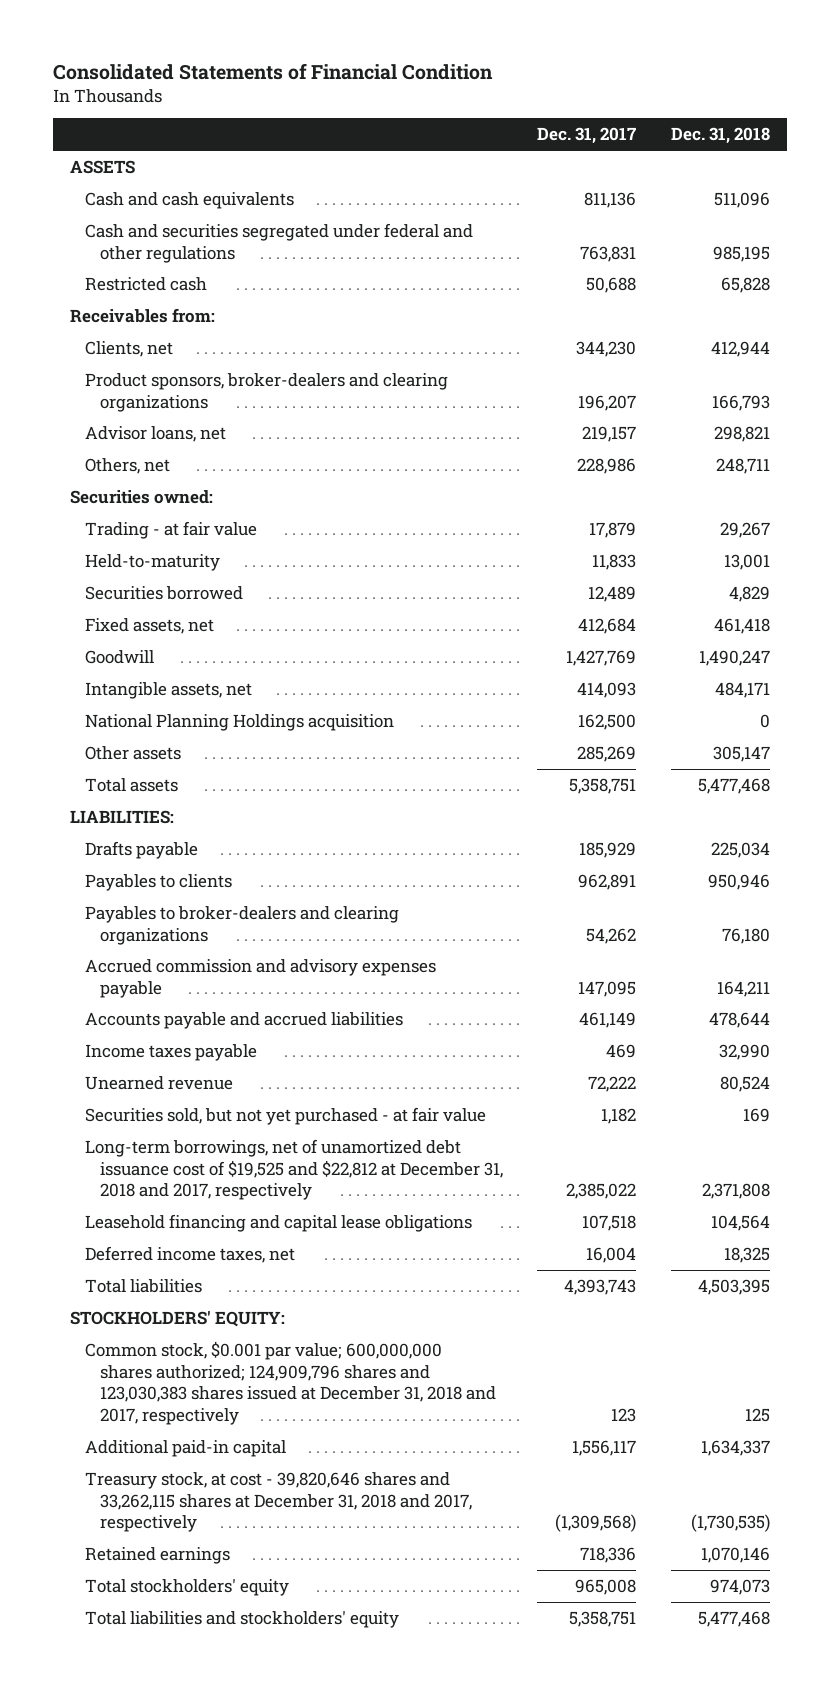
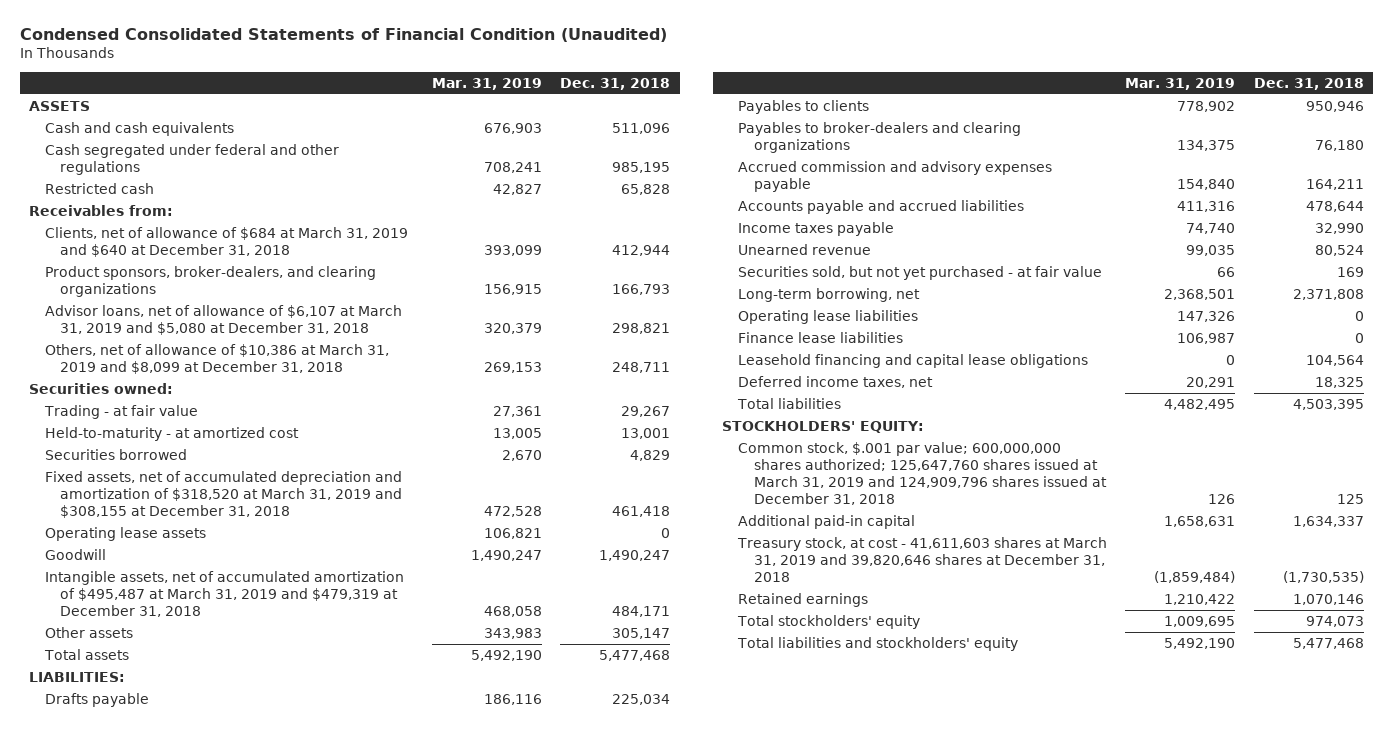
- Consolidated Statements of Financial Condition
+ Condensed Consolidated Statements of Financial Condition (Unaudited)
- | Dec. 31, 2017 | Dec. 31, 2018
+ | Mar. 31, 2019 | Dec. 31, 2018
- Cash and securities segregated under federal and other regulations | 763,831 | 985,195
+ Cash segregated under federal and other regulations | 708,241 | 985,195
- Clients, net | 344,230 | 412,944
- Product sponsors, broker-dealers and clearing organizations | 196,207 | 166,793
- Advisor loans, net | 219,157 | 298,821
- Others, net | 228,986 | 248,711
+ Clients, net of allowance of $684 at March 31, 2019 and $640 at December 31, 2018 | 393,099 | 412,944
+ Product sponsors, broker-dealers, and clearing organizations | 156,915 | 166,793
+ Advisor loans, net of allowance of $6,107 at March 31, 2019 and $5,080 at December 31, 2018 | 320,379 | 298,821
+ Others, net of allowance of $10,386 at March 31, 2019 and $8,099 at December 31, 2018 | 269,153 | 248,711
- Held-to-maturity | 11,833 | 13,001
+ Held-to-maturity - at amortized cost | 13,005 | 13,001
- Fixed assets, net | 412,684 | 461,418
+ Fixed assets, net of accumulated depreciation and amortization of $318,520 at March 31, 2019 and $308,155 at December 31, 2018 | 472,528 | 461,418
+ Operating lease assets | 106,821 | 0
- Intangible assets, net | 414,093 | 484,171
- National Planning Holdings acquisition | 162,500 | 0
+ Intangible assets, net of accumulated amortization of $495,487 at March 31, 2019 and $479,319 at December 31, 2018 | 468,058 | 484,171
- Long-term borrowings, net of unamortized debt issuance cost of $19,525 and $22,812 at December 31, 2018 and 2017, respectively | 2,385,022 | 2,371,808
+ Long-term borrowing, net | 2,368,501 | 2,371,808
+ Operating lease liabilities | 147,326 | 0
+ Finance lease liabilities | 106,987 | 0
- Common stock, $0.001 par value; 600,000,000 shares authorized; 124,909,796 shares and 123,030,383 shares issued at December 31, 2018 and 2017, respectively | 123 | 125
+ Common stock, $.001 par value; 600,000,000 shares authorized; 125,647,760 shares issued at March 31, 2019 and 124,909,796 shares issued at December 31, 2018 | 126 | 125
- Treasury stock, at cost - 39,820,646 shares and 33,262,115 shares at December 31, 2018 and 2017, respectively | (1,309,568) | (1,730,535)
+ Treasury stock, at cost - 41,611,603 shares at March 31, 2019 and 39,820,646 shares at December 31, 2018 | (1,859,484) | (1,730,535)

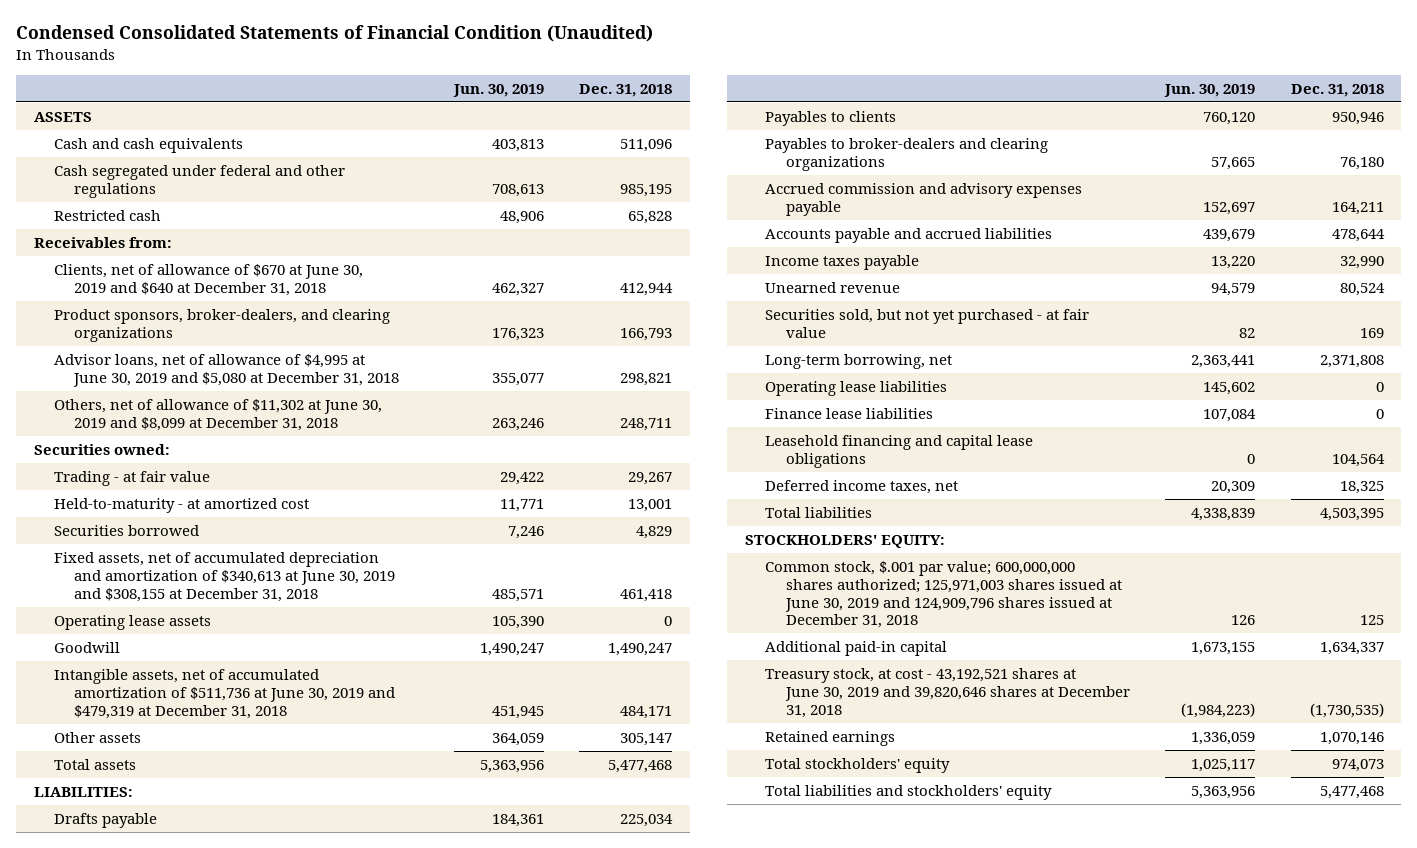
- | Mar. 31, 2019 | Dec. 31, 2018
+ | Jun. 30, 2019 | Dec. 31, 2018
- Clients, net of allowance of $684 at March 31, 2019 and $640 at December 31, 2018 | 393,099 | 412,944
+ Clients, net of allowance of $670 at June 30, 2019 and $640 at December 31, 2018 | 462,327 | 412,944
- Advisor loans, net of allowance of $6,107 at March 31, 2019 and $5,080 at December 31, 2018 | 320,379 | 298,821
- Others, net of allowance of $10,386 at March 31, 2019 and $8,099 at December 31, 2018 | 269,153 | 248,711
+ Advisor loans, net of allowance of $4,995 at June 30, 2019 and $5,080 at December 31, 2018 | 355,077 | 298,821
+ Others, net of allowance of $11,302 at June 30, 2019 and $8,099 at December 31, 2018 | 263,246 | 248,711
- Fixed assets, net of accumulated depreciation and amortization of $318,520 at March 31, 2019 and $308,155 at December 31, 2018 | 472,528 | 461,418
+ Fixed assets, net of accumulated depreciation and amortization of $340,613 at June 30, 2019 and $308,155 at December 31, 2018 | 485,571 | 461,418
- Intangible assets, net of accumulated amortization of $495,487 at March 31, 2019 and $479,319 at December 31, 2018 | 468,058 | 484,171
+ Intangible assets, net of accumulated amortization of $511,736 at June 30, 2019 and $479,319 at December 31, 2018 | 451,945 | 484,171
- Common stock, $.001 par value; 600,000,000 shares authorized; 125,647,760 shares issued at March 31, 2019 and 124,909,796 shares issued at December 31, 2018 | 126 | 125
+ Common stock, $.001 par value; 600,000,000 shares authorized; 125,971,003 shares issued at June 30, 2019 and 124,909,796 shares issued at December 31, 2018 | 126 | 125
- Treasury stock, at cost - 41,611,603 shares at March 31, 2019 and 39,820,646 shares at December 31, 2018 | (1,859,484) | (1,730,535)
+ Treasury stock, at cost - 43,192,521 shares at June 30, 2019 and 39,820,646 shares at December 31, 2018 | (1,984,223) | (1,730,535)

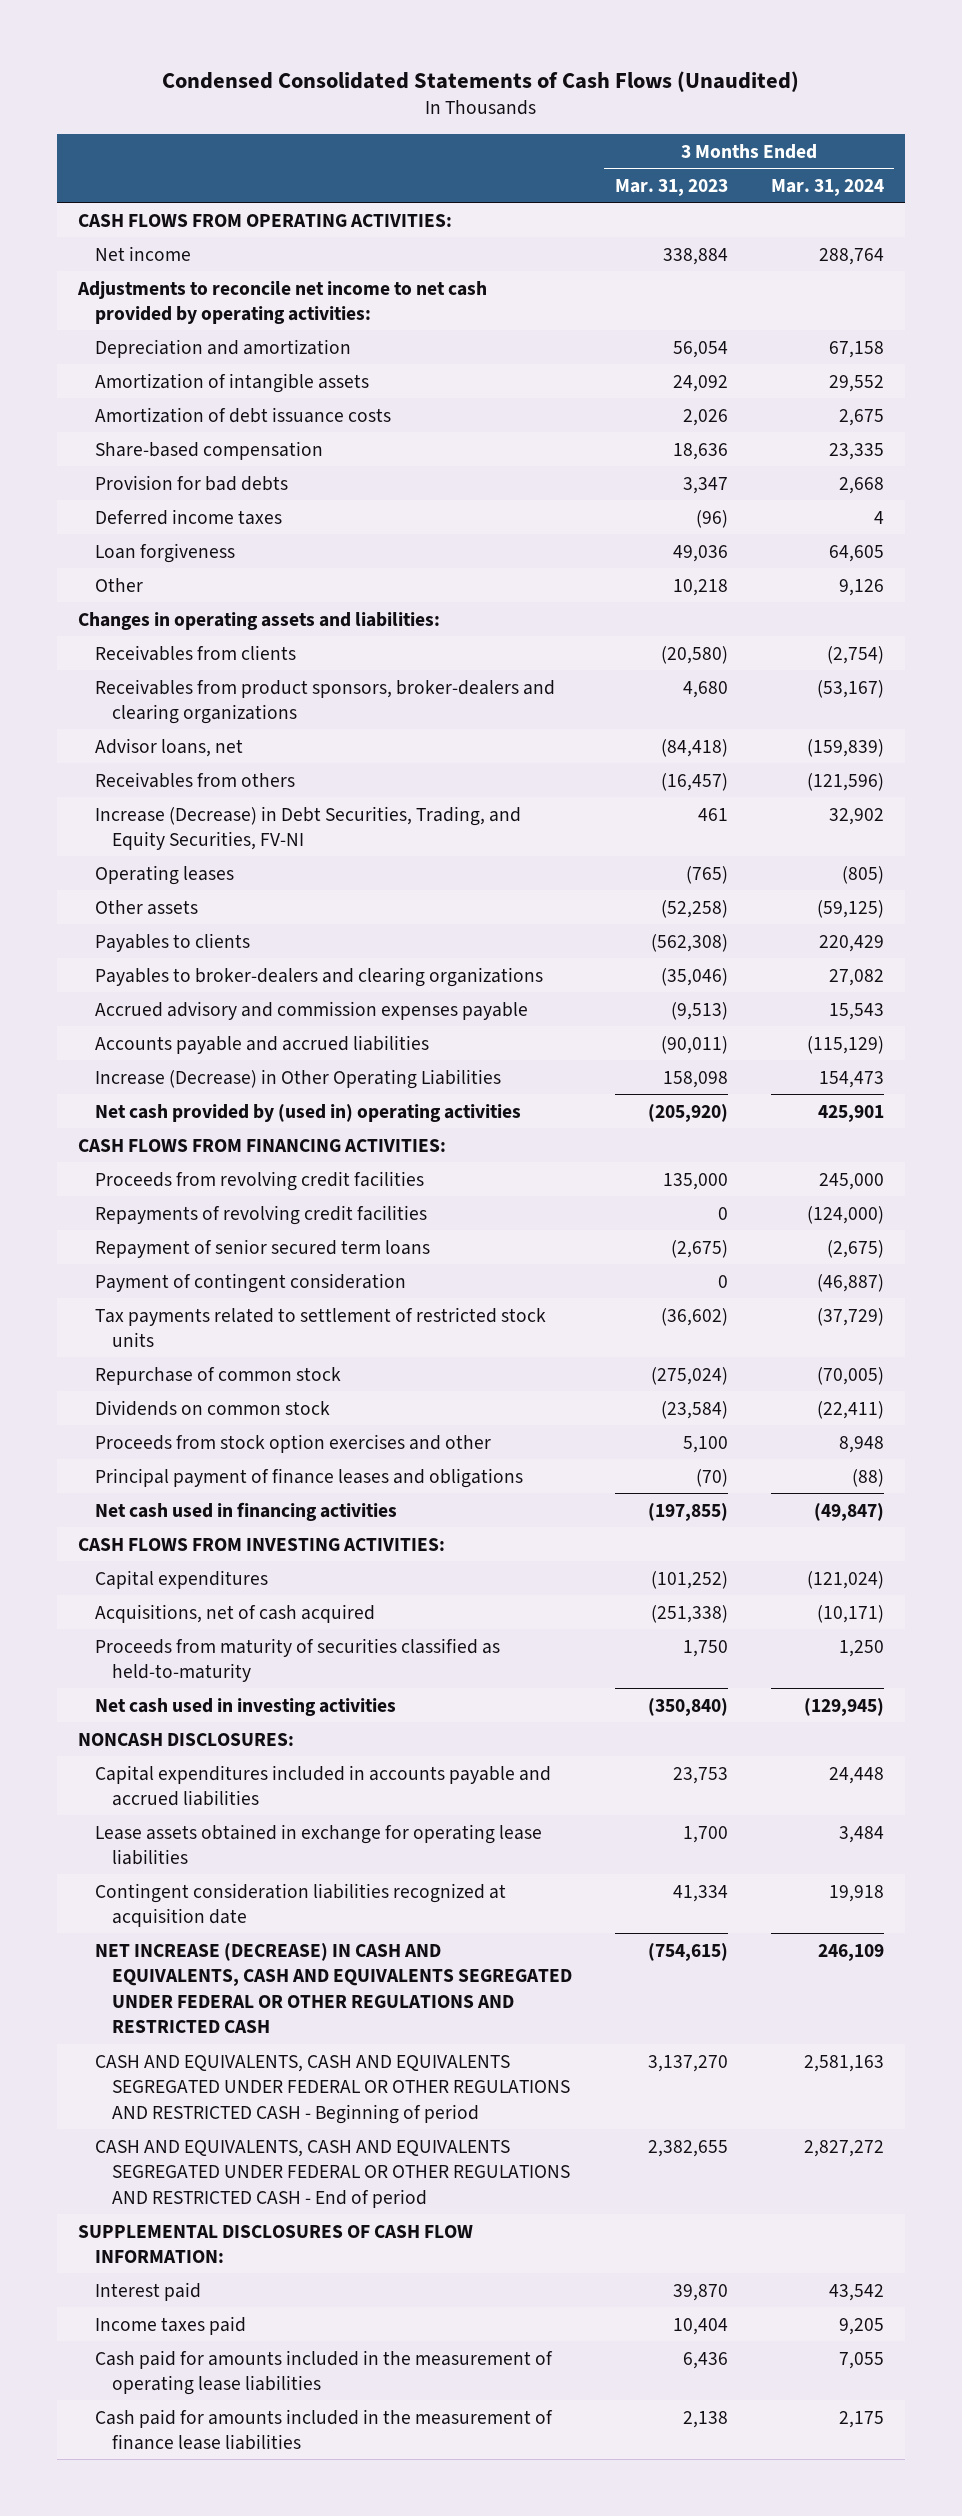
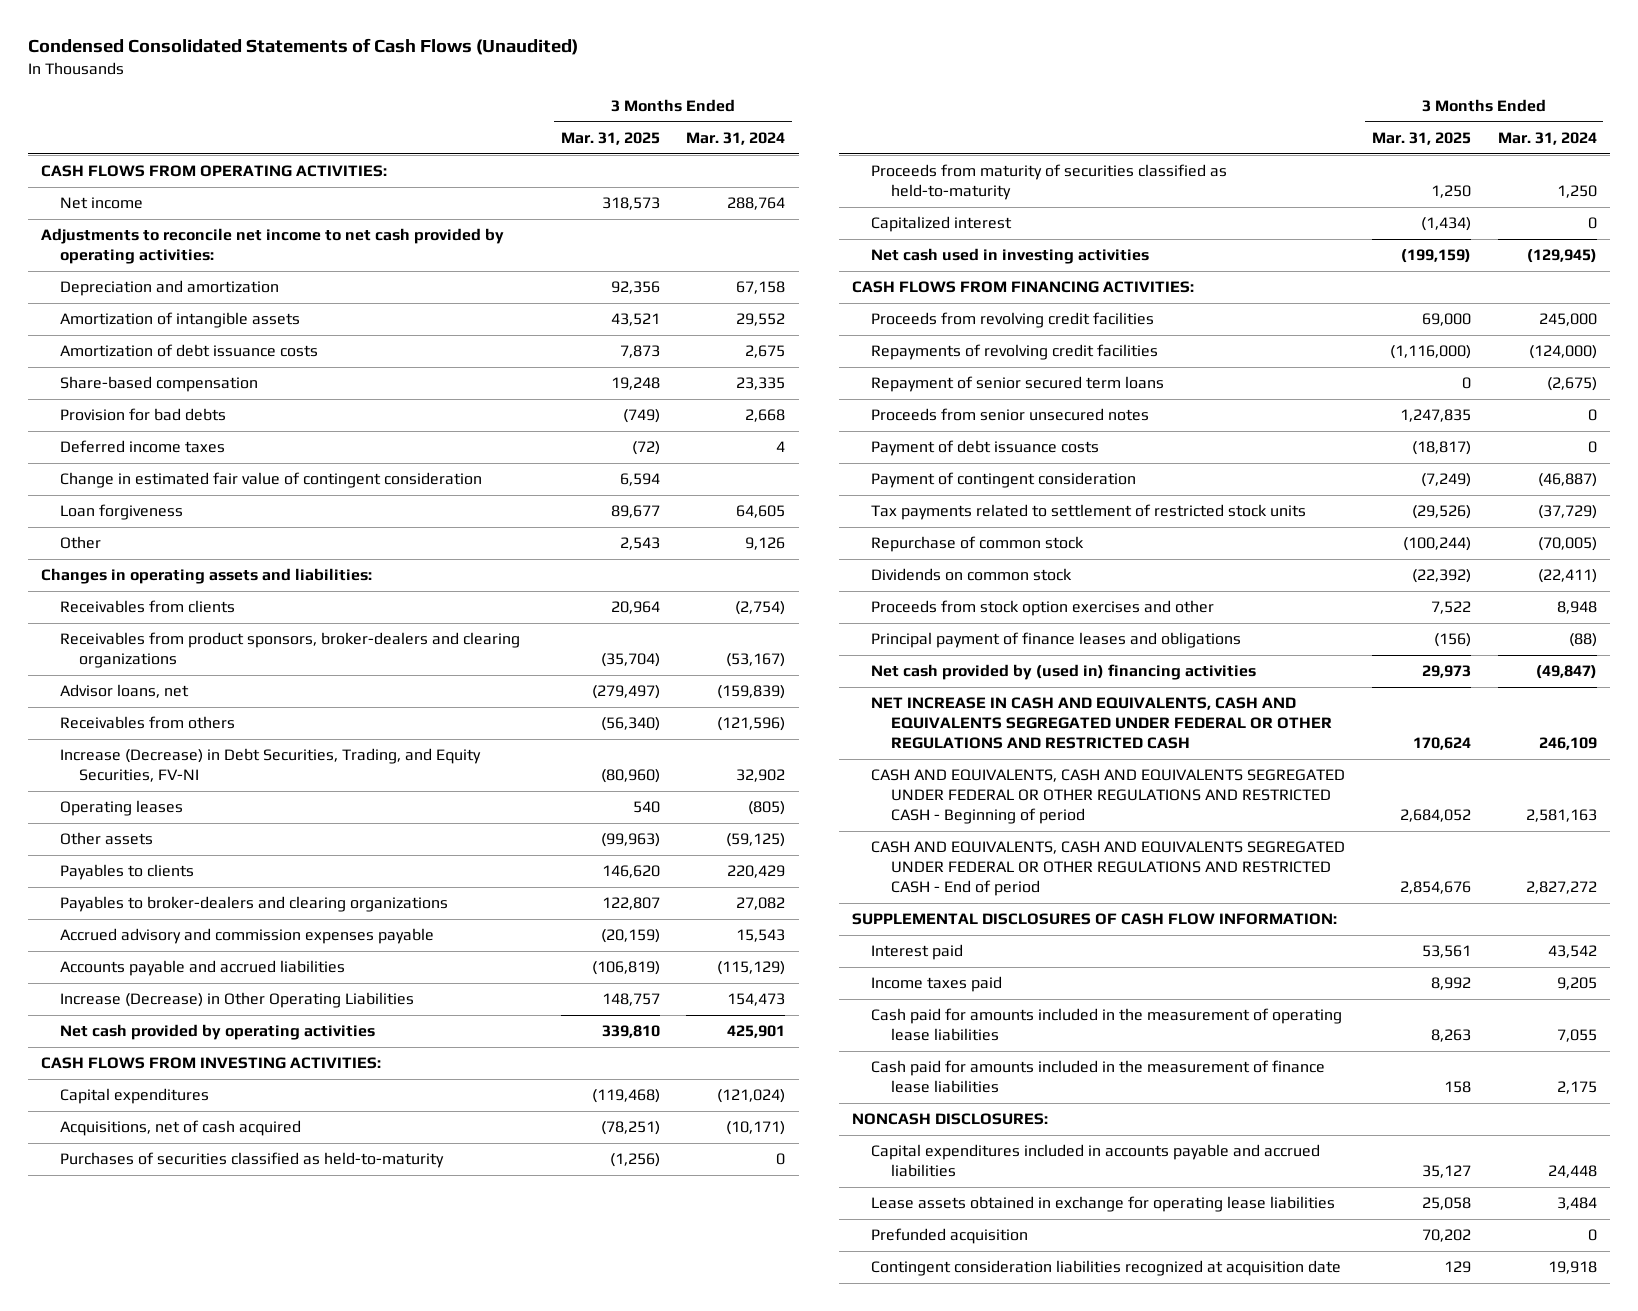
- | 3 Months Ended Mar. 31, 2023 | 3 Months Ended Mar. 31, 2024
+ | 3 Months Ended Mar. 31, 2025 | 3 Months Ended Mar. 31, 2024
+ Change in estimated fair value of contingent consideration | 6,594 |
- Net cash provided by (used in) operating activities | (205,920) | 425,901
+ Net cash provided by operating activities | 339,810 | 425,901
moved up: CASH FLOWS FROM INVESTING ACTIVITIES:
moved up: Capital expenditures | (119,468) | (121,024)
moved up: Acquisitions, net of cash acquired | (78,251) | (10,171)
+ Purchases of securities classified as held-to-maturity | (1,256) | 0
moved up: Proceeds from maturity of securities classified as held-to-maturity | 1,250 | 1,250
+ Capitalized interest | (1,434) | 0
moved up: Net cash used in investing activities | (199,159) | (129,945)
+ Proceeds from senior unsecured notes | 1,247,835 | 0
+ Payment of debt issuance costs | (18,817) | 0
- Net cash used in financing activities | (197,855) | (49,847)
- NET INCREASE (DECREASE) IN CASH AND EQUIVALENTS, CASH AND EQUIVALENTS SEGREGATED UNDER FEDERAL OR OTHER REGULATIONS AND RESTRICTED CASH | (754,615) | 246,109
+ Net cash provided by (used in) financing activities | 29,973 | (49,847)
+ NET INCREASE IN CASH AND EQUIVALENTS, CASH AND EQUIVALENTS SEGREGATED UNDER FEDERAL OR OTHER REGULATIONS AND RESTRICTED CASH | 170,624 | 246,109
moved down: NONCASH DISCLOSURES:
moved down: Capital expenditures included in accounts payable and accrued liabilities | 35,127 | 24,448
moved down: Lease assets obtained in exchange for operating lease liabilities | 25,058 | 3,484
+ Prefunded acquisition | 70,202 | 0
moved down: Contingent consideration liabilities recognized at acquisition date | 129 | 19,918

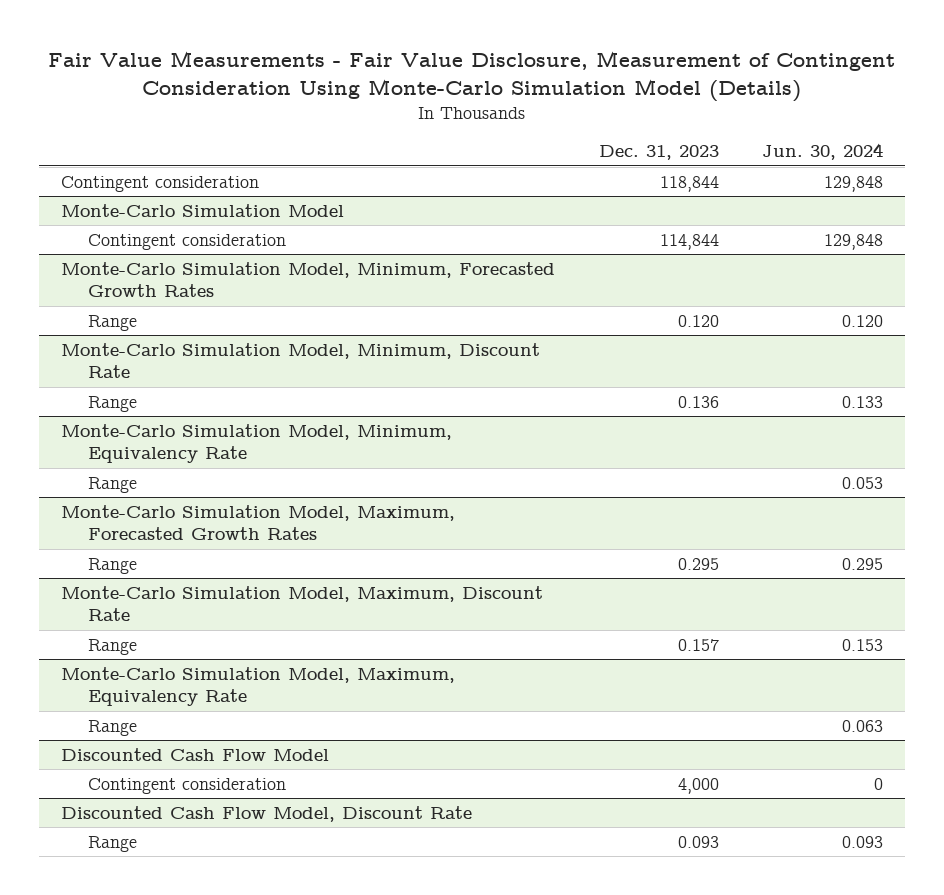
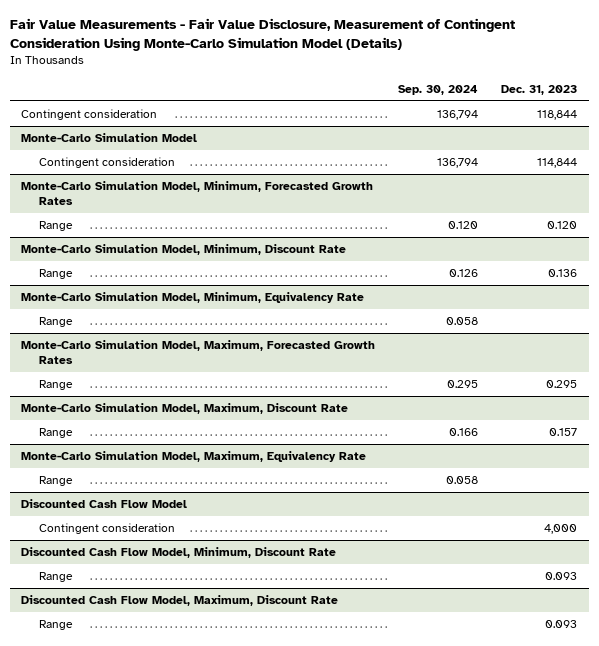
- | Dec. 31, 2023 | Jun. 30, 2024
+ | Sep. 30, 2024 | Dec. 31, 2023
- Discounted Cash Flow Model, Discount Rate
+ Discounted Cash Flow Model, Minimum, Discount Rate
+ Discounted Cash Flow Model, Maximum, Discount Rate
+ Range | | 0.093

